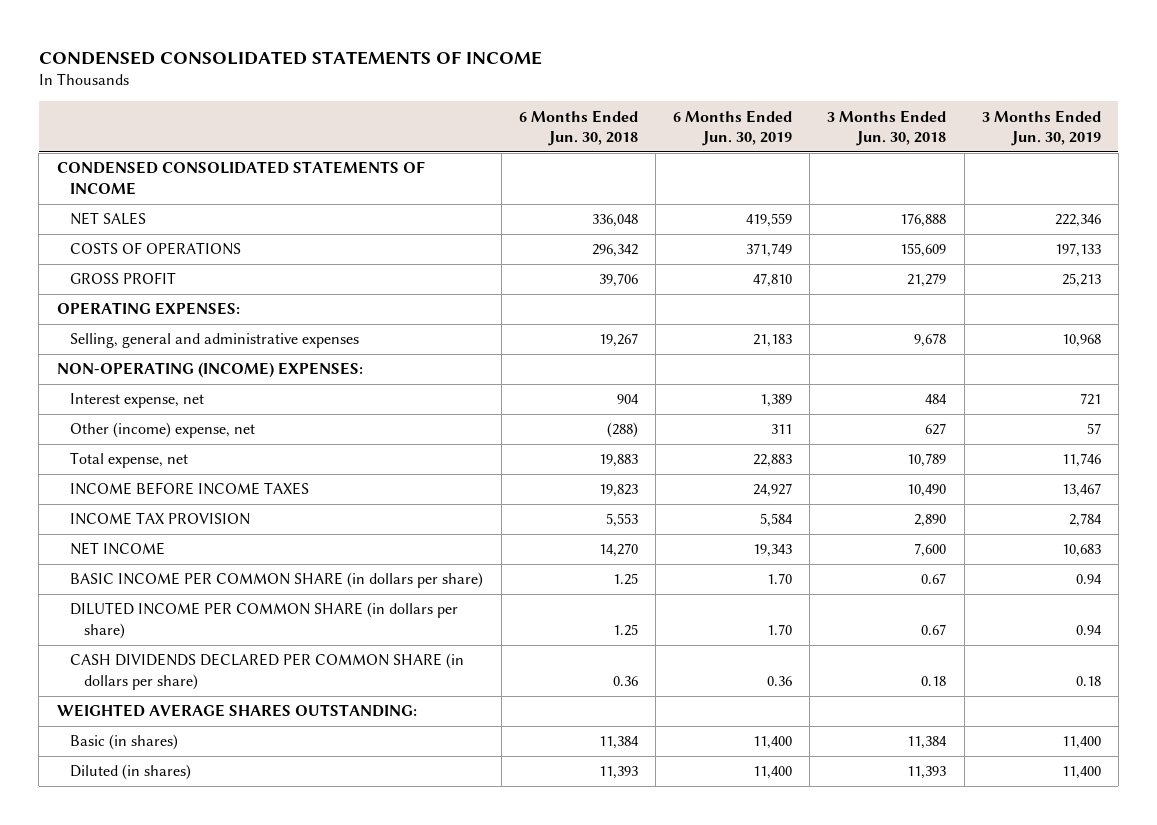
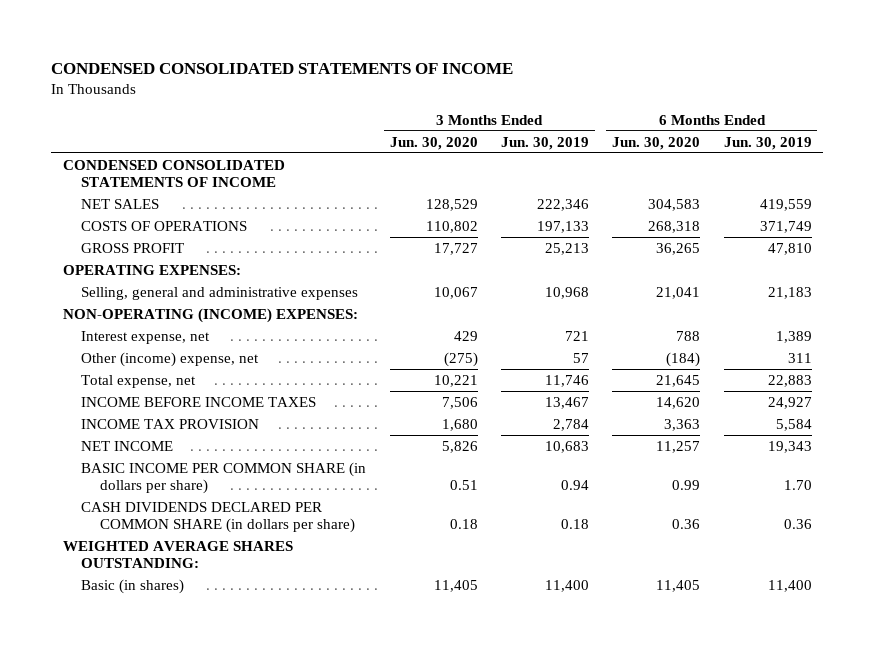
- | 6 Months Ended Jun. 30, 2018 | 6 Months Ended Jun. 30, 2019 | 3 Months Ended Jun. 30, 2018 | 3 Months Ended Jun. 30, 2019
+ | 3 Months Ended Jun. 30, 2020 | 3 Months Ended Jun. 30, 2019 | 6 Months Ended Jun. 30, 2020 | 6 Months Ended Jun. 30, 2019
- DILUTED INCOME PER COMMON SHARE (in dollars per share) | 1.25 | 1.70 | 0.67 | 0.94
- Diluted (in shares) | 11,393 | 11,400 | 11,393 | 11,400

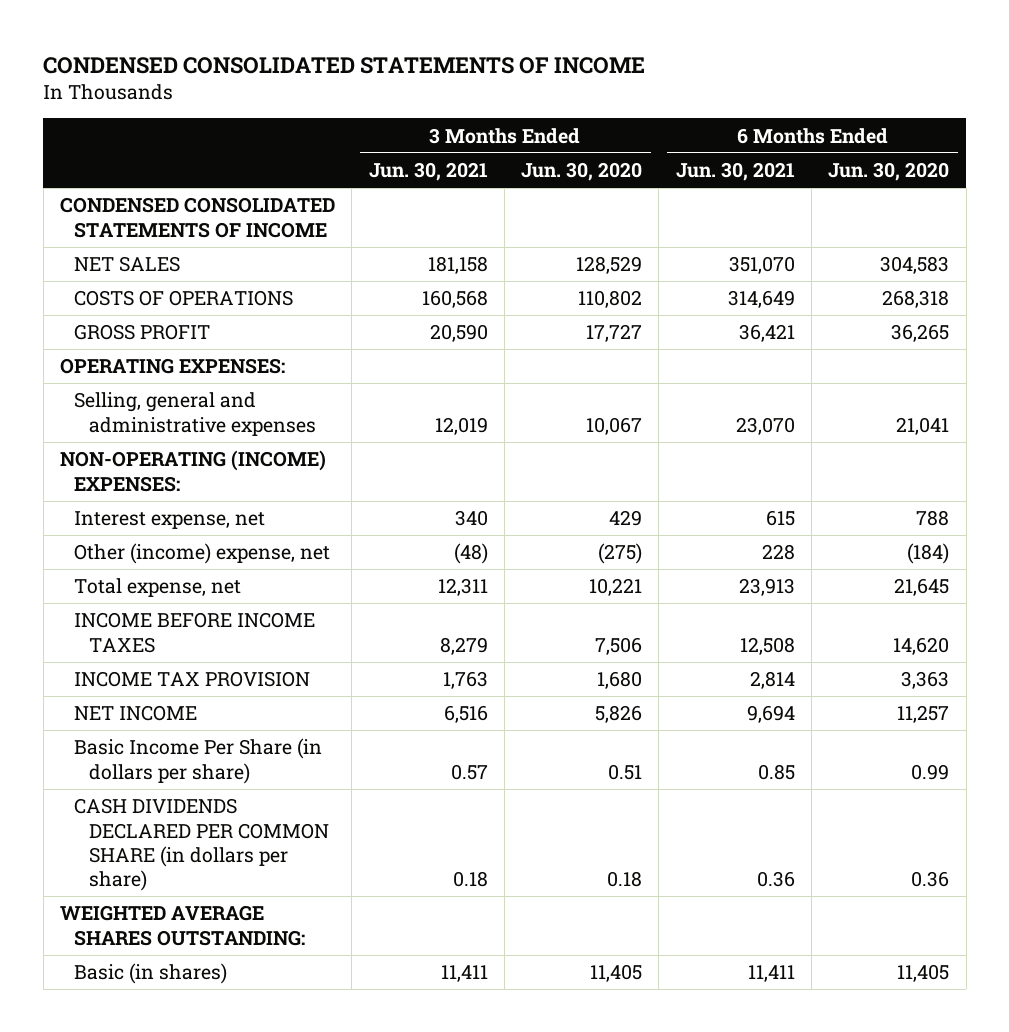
- | 3 Months Ended Jun. 30, 2020 | 3 Months Ended Jun. 30, 2019 | 6 Months Ended Jun. 30, 2020 | 6 Months Ended Jun. 30, 2019
+ | 3 Months Ended Jun. 30, 2021 | 3 Months Ended Jun. 30, 2020 | 6 Months Ended Jun. 30, 2021 | 6 Months Ended Jun. 30, 2020
- BASIC INCOME PER COMMON SHARE (in dollars per share) | 0.51 | 0.94 | 0.99 | 1.70
+ Basic Income Per Share (in dollars per share) | 0.57 | 0.51 | 0.85 | 0.99

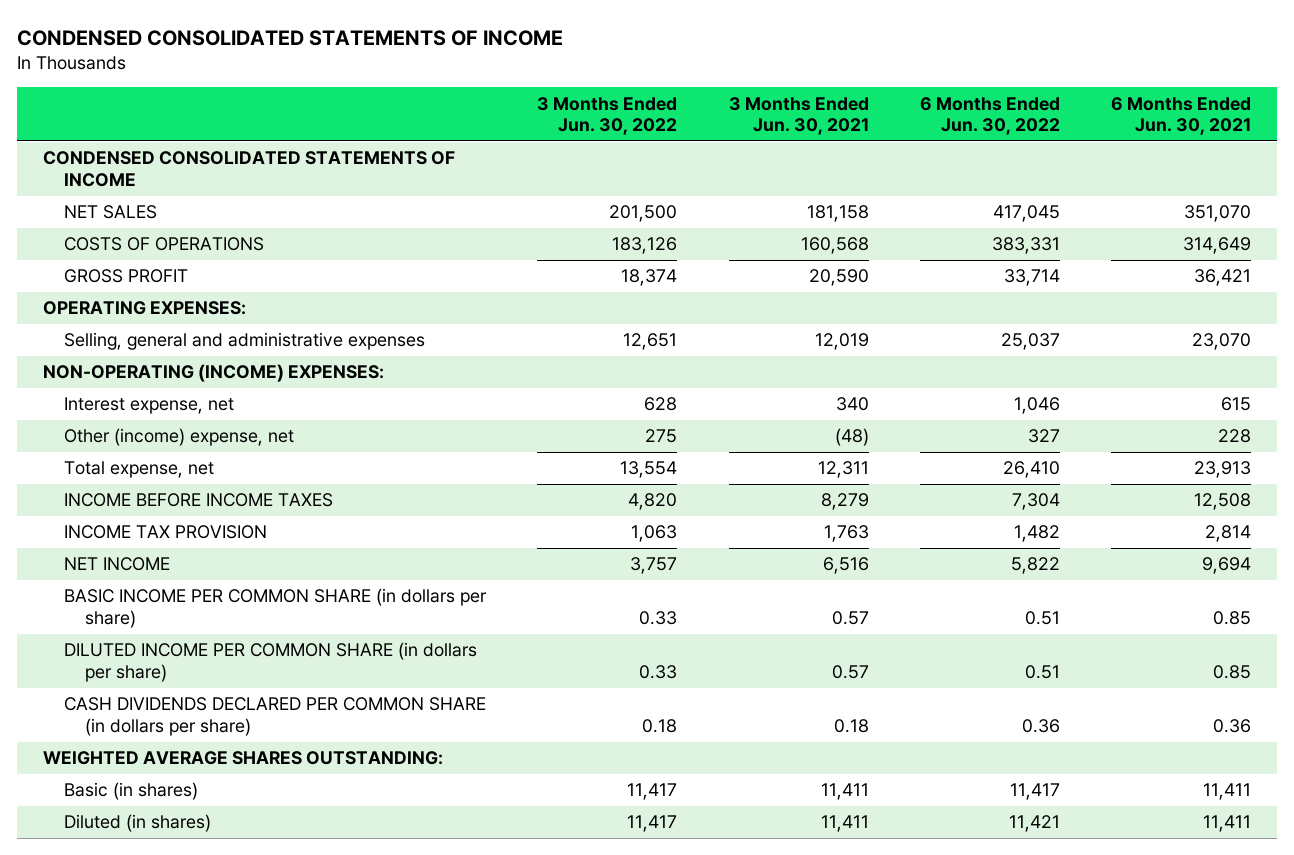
- | 3 Months Ended Jun. 30, 2021 | 3 Months Ended Jun. 30, 2020 | 6 Months Ended Jun. 30, 2021 | 6 Months Ended Jun. 30, 2020
+ | 3 Months Ended Jun. 30, 2022 | 3 Months Ended Jun. 30, 2021 | 6 Months Ended Jun. 30, 2022 | 6 Months Ended Jun. 30, 2021
- Basic Income Per Share (in dollars per share) | 0.57 | 0.51 | 0.85 | 0.99
+ BASIC INCOME PER COMMON SHARE (in dollars per share) | 0.33 | 0.57 | 0.51 | 0.85
+ DILUTED INCOME PER COMMON SHARE (in dollars per share) | 0.33 | 0.57 | 0.51 | 0.85
+ Diluted (in shares) | 11,417 | 11,411 | 11,421 | 11,411

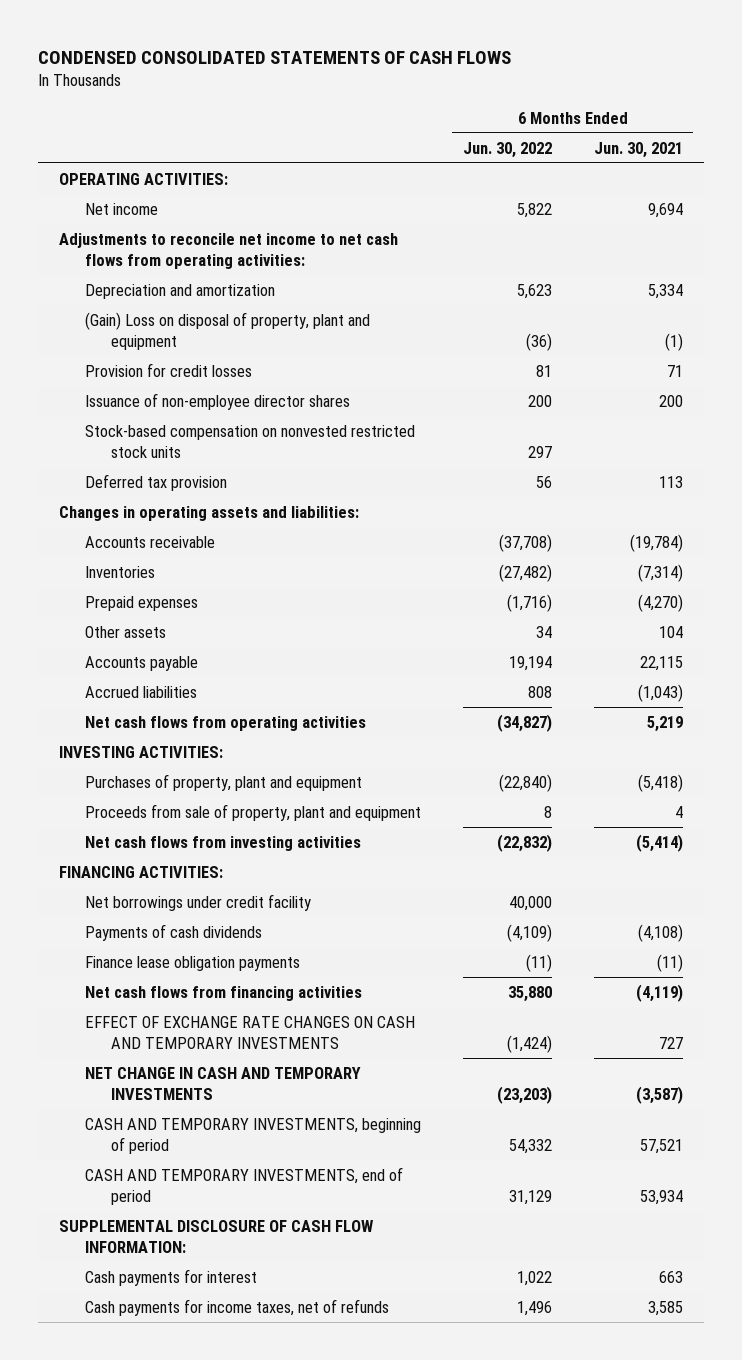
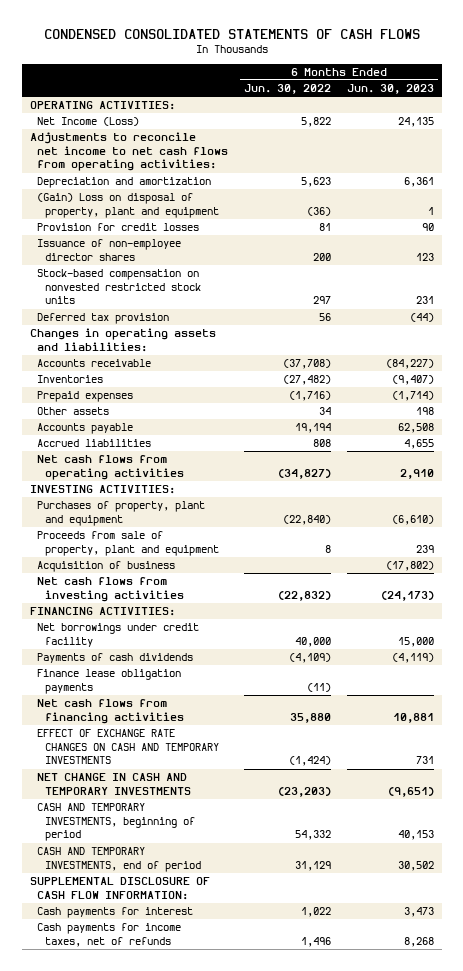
- | 6 Months Ended Jun. 30, 2022 | 6 Months Ended Jun. 30, 2021
+ | 6 Months Ended Jun. 30, 2022 | 6 Months Ended Jun. 30, 2023
- Net income | 5,822 | 9,694
+ Net Income (Loss) | 5,822 | 24,135
+ Acquisition of business | | (17,802)

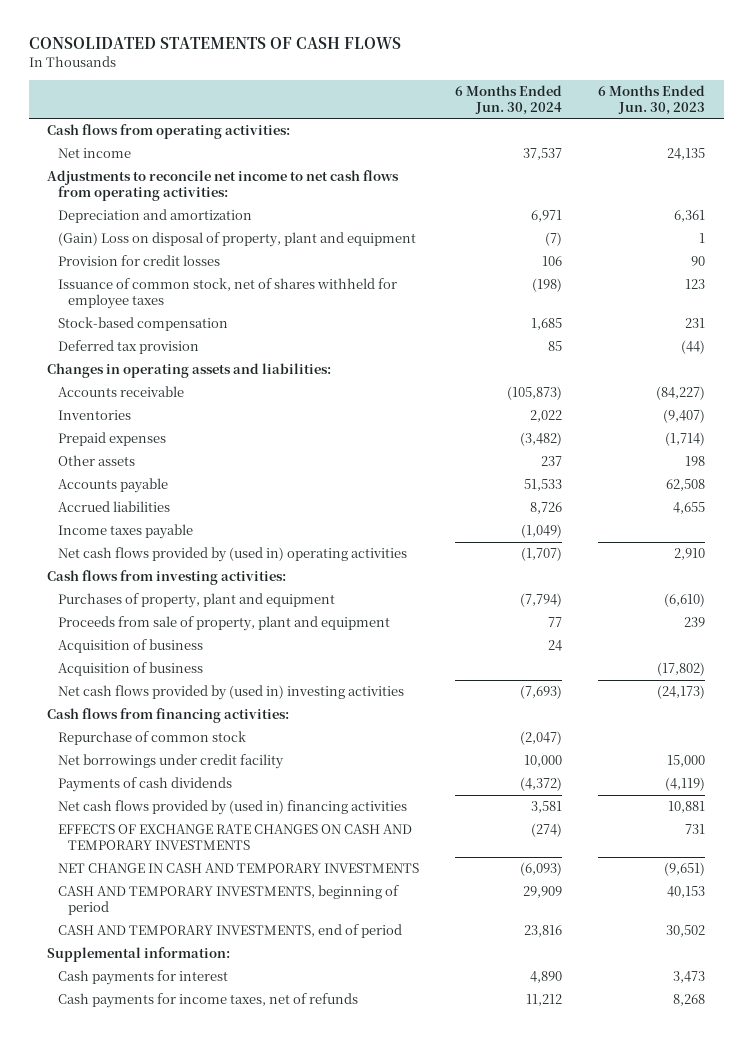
- CONDENSED CONSOLIDATED STATEMENTS OF CASH FLOWS
+ CONSOLIDATED STATEMENTS OF CASH FLOWS
- | 6 Months Ended Jun. 30, 2022 | 6 Months Ended Jun. 30, 2023
+ | 6 Months Ended Jun. 30, 2024 | 6 Months Ended Jun. 30, 2023
- OPERATING ACTIVITIES:
- Net Income (Loss) | 5,822 | 24,135
+ Cash flows from operating activities:
+ Net income | 37,537 | 24,135
- Issuance of non-employee director shares | 200 | 123
- Stock-based compensation on nonvested restricted stock units | 297 | 231
+ Issuance of common stock, net of shares withheld for employee taxes | (198) | 123
+ Stock-based compensation | 1,685 | 231
- Net cash flows from operating activities | (34,827) | 2,910
- INVESTING ACTIVITIES:
+ Income taxes payable | (1,049) |
+ Net cash flows provided by (used in) operating activities | (1,707) | 2,910
+ Cash flows from investing activities:
+ Acquisition of business | 24 |
- Net cash flows from investing activities | (22,832) | (24,173)
- FINANCING ACTIVITIES:
+ Net cash flows provided by (used in) investing activities | (7,693) | (24,173)
+ Cash flows from financing activities:
+ Repurchase of common stock | (2,047) |
- Finance lease obligation payments | (11) |
- Net cash flows from financing activities | 35,880 | 10,881
- EFFECT OF EXCHANGE RATE CHANGES ON CASH AND TEMPORARY INVESTMENTS | (1,424) | 731
+ Net cash flows provided by (used in) financing activities | 3,581 | 10,881
+ EFFECTS OF EXCHANGE RATE CHANGES ON CASH AND TEMPORARY INVESTMENTS | (274) | 731
- SUPPLEMENTAL DISCLOSURE OF CASH FLOW INFORMATION:
+ Supplemental information:

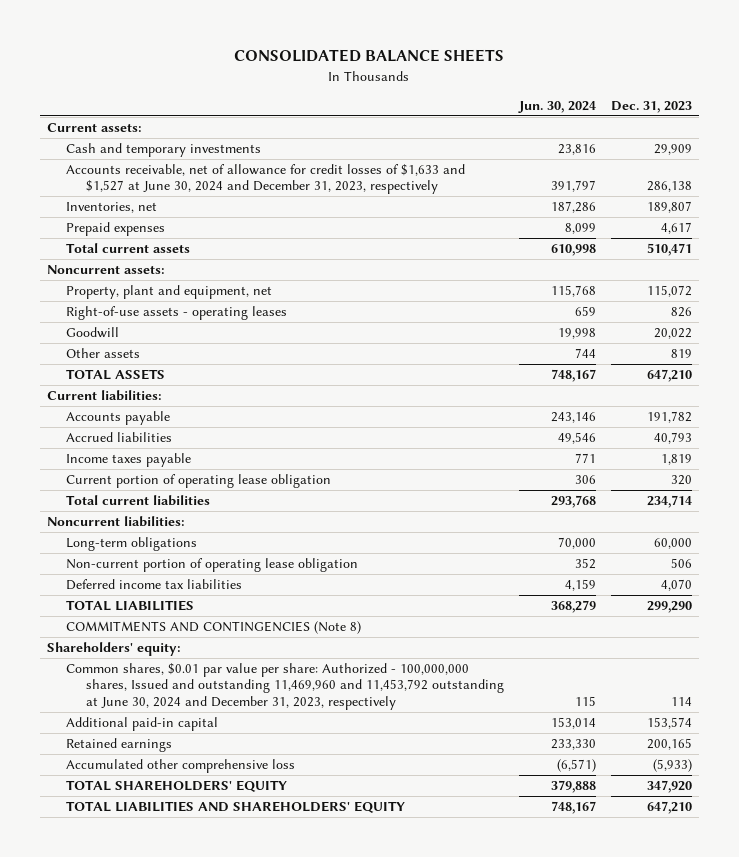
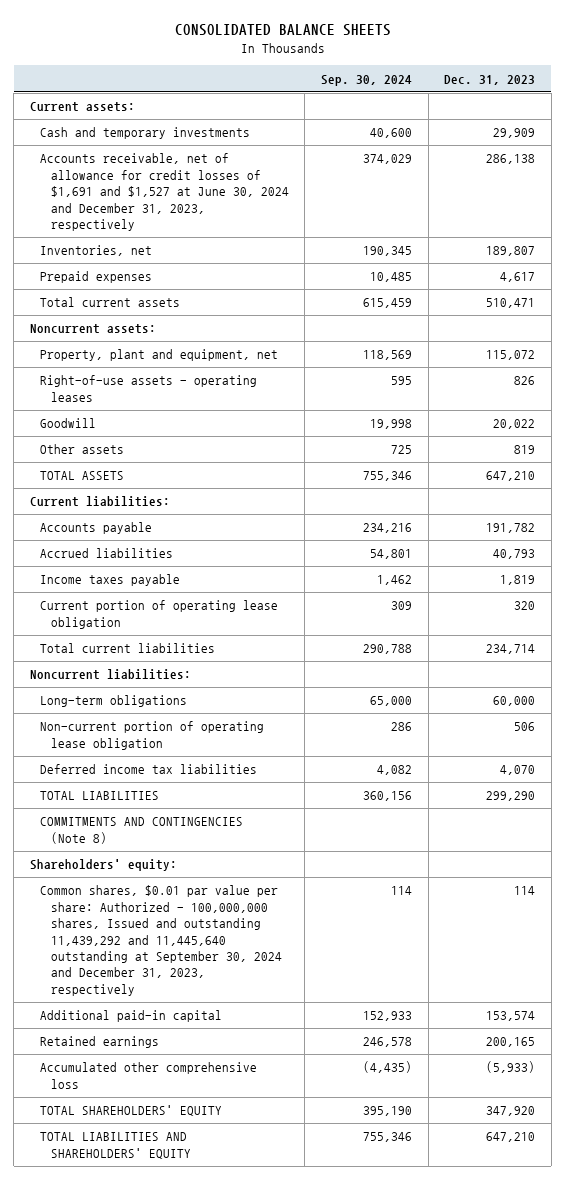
- | Jun. 30, 2024 | Dec. 31, 2023
+ | Sep. 30, 2024 | Dec. 31, 2023
- Accounts receivable, net of allowance for credit losses of $1,633 and $1,527 at June 30, 2024 and December 31, 2023, respectively | 391,797 | 286,138
+ Accounts receivable, net of allowance for credit losses of $1,691 and $1,527 at June 30, 2024 and December 31, 2023, respectively | 374,029 | 286,138
- Common shares, $0.01 par value per share: Authorized - 100,000,000 shares, Issued and outstanding 11,469,960 and 11,453,792 outstanding at June 30, 2024 and December 31, 2023, respectively | 115 | 114
+ Common shares, $0.01 par value per share: Authorized - 100,000,000 shares, Issued and outstanding 11,439,292 and 11,445,640 outstanding at September 30, 2024 and December 31, 2023, respectively | 114 | 114

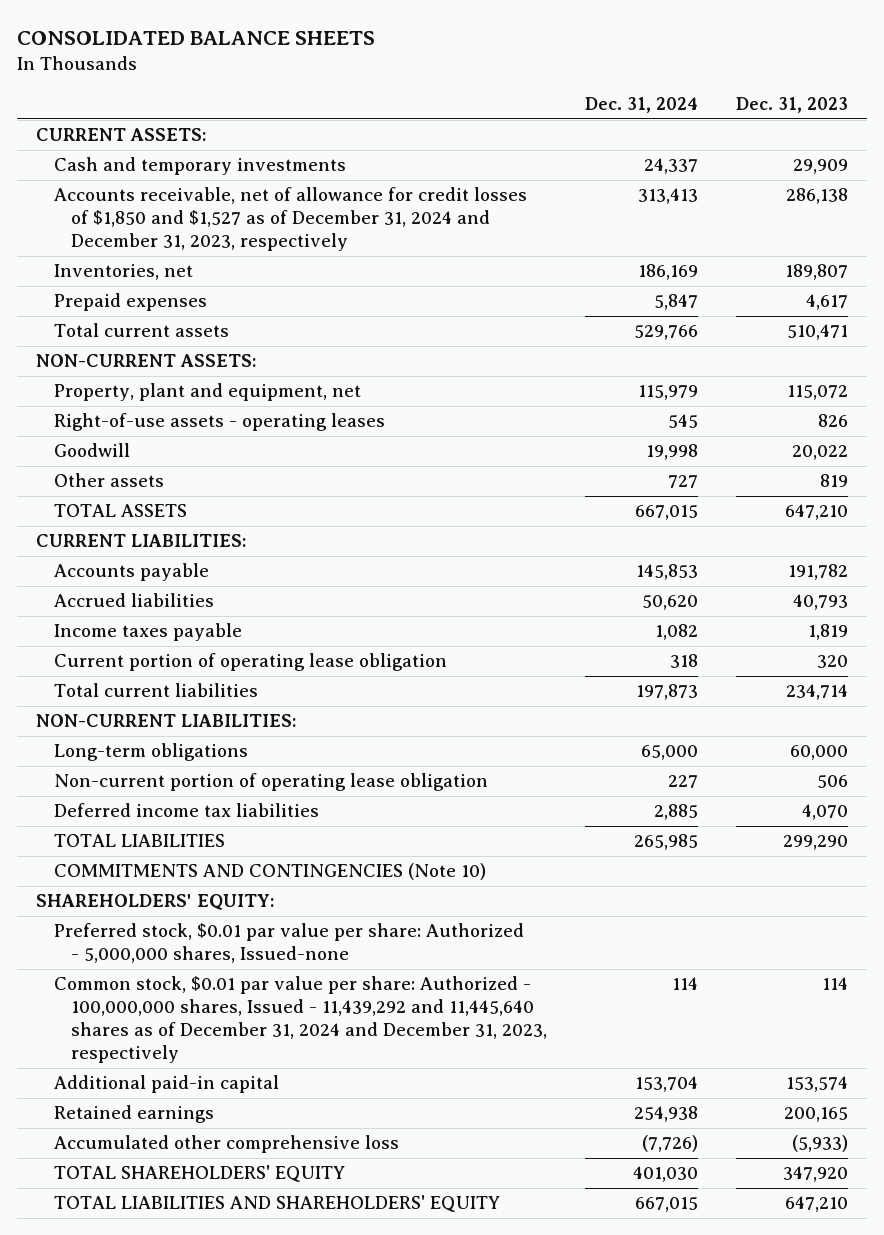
- | Sep. 30, 2024 | Dec. 31, 2023
+ | Dec. 31, 2024 | Dec. 31, 2023
- Current assets:
+ CURRENT ASSETS:
- Accounts receivable, net of allowance for credit losses of $1,691 and $1,527 at June 30, 2024 and December 31, 2023, respectively | 374,029 | 286,138
+ Accounts receivable, net of allowance for credit losses of $1,850 and $1,527 as of December 31, 2024 and December 31, 2023, respectively | 313,413 | 286,138
- Noncurrent assets:
+ NON-CURRENT ASSETS:
- Current liabilities:
+ CURRENT LIABILITIES:
- Noncurrent liabilities:
+ NON-CURRENT LIABILITIES:
- COMMITMENTS AND CONTINGENCIES (Note 8)
- Shareholders' equity:
- Common shares, $0.01 par value per share: Authorized - 100,000,000 shares, Issued and outstanding 11,439,292 and 11,445,640 outstanding at September 30, 2024 and December 31, 2023, respectively | 114 | 114
+ COMMITMENTS AND CONTINGENCIES (Note 10)
+ SHAREHOLDERS' EQUITY:
+ Preferred stock, $0.01 par value per share: Authorized - 5,000,000 shares, Issued-none
+ Common stock, $0.01 par value per share: Authorized - 100,000,000 shares, Issued - 11,439,292 and 11,445,640 shares as of December 31, 2024 and December 31, 2023, respectively | 114 | 114

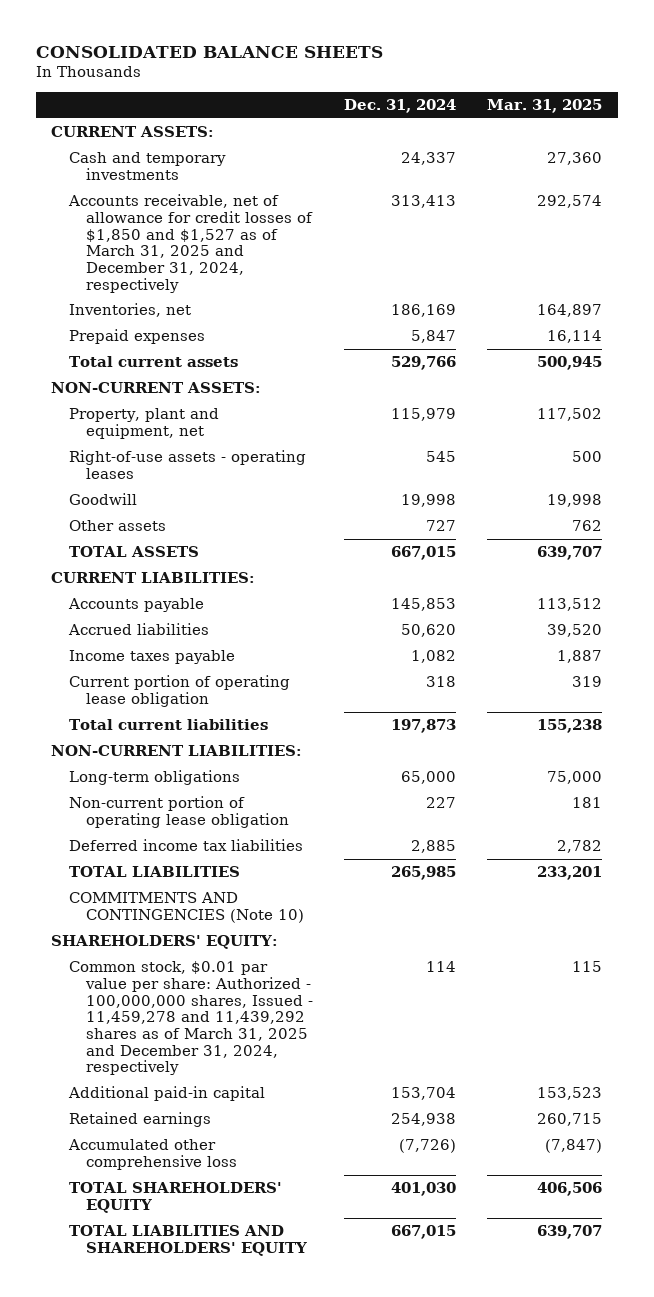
- | Dec. 31, 2024 | Dec. 31, 2023
+ | Dec. 31, 2024 | Mar. 31, 2025
- Accounts receivable, net of allowance for credit losses of $1,850 and $1,527 as of December 31, 2024 and December 31, 2023, respectively | 313,413 | 286,138
+ Accounts receivable, net of allowance for credit losses of $1,850 and $1,527 as of March 31, 2025 and December 31, 2024, respectively | 313,413 | 292,574
- Preferred stock, $0.01 par value per share: Authorized - 5,000,000 shares, Issued-none
- Common stock, $0.01 par value per share: Authorized - 100,000,000 shares, Issued - 11,439,292 and 11,445,640 shares as of December 31, 2024 and December 31, 2023, respectively | 114 | 114
+ Common stock, $0.01 par value per share: Authorized - 100,000,000 shares, Issued - 11,459,278 and 11,439,292 shares as of March 31, 2025 and December 31, 2024, respectively | 114 | 115

